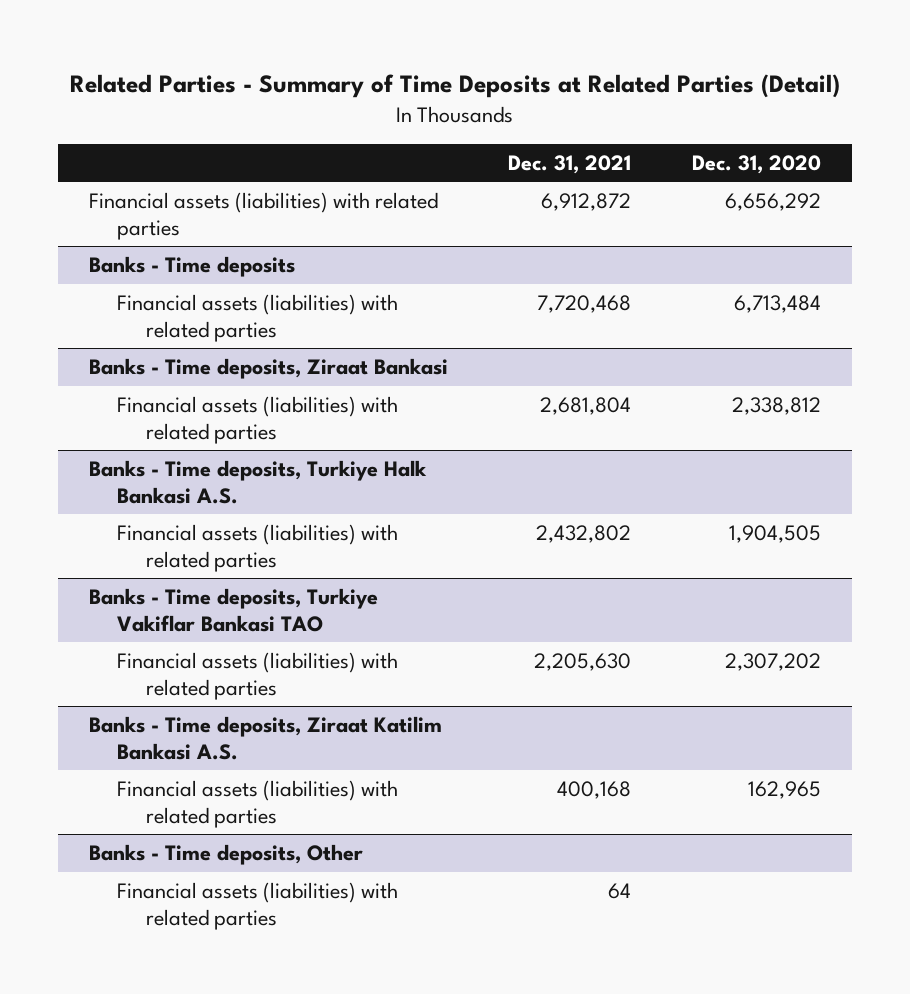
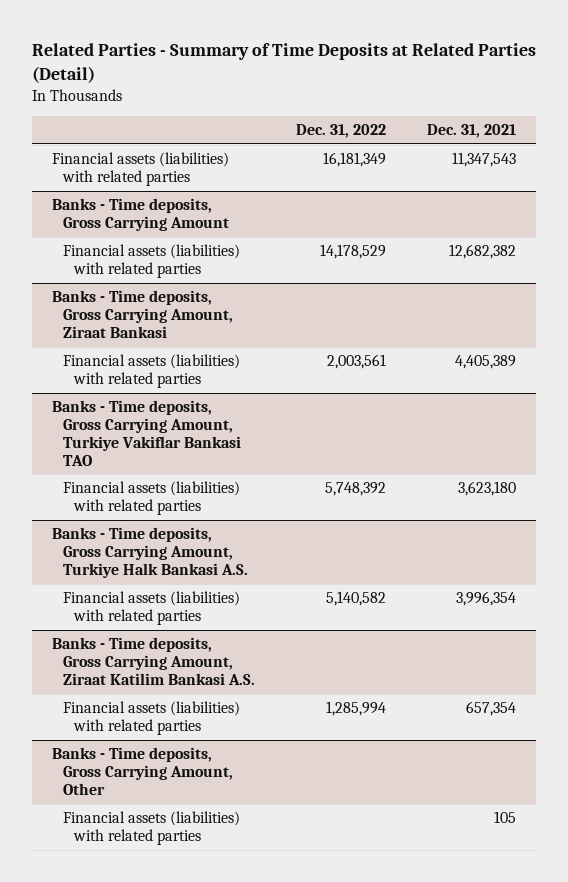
- | Dec. 31, 2021 | Dec. 31, 2020
+ | Dec. 31, 2022 | Dec. 31, 2021
- Financial assets (liabilities) with related parties | 6,912,872 | 6,656,292
- Banks - Time deposits
- Financial assets (liabilities) with related parties | 7,720,468 | 6,713,484
- Banks - Time deposits, Ziraat Bankasi
- Financial assets (liabilities) with related parties | 2,681,804 | 2,338,812
- Banks - Time deposits, Turkiye Halk Bankasi A.S.
- Financial assets (liabilities) with related parties | 2,432,802 | 1,904,505
- Banks - Time deposits, Turkiye Vakiflar Bankasi TAO
- Financial assets (liabilities) with related parties | 2,205,630 | 2,307,202
- Banks - Time deposits, Ziraat Katilim Bankasi A.S.
- Financial assets (liabilities) with related parties | 400,168 | 162,965
- Banks - Time deposits, Other
- Financial assets (liabilities) with related parties | 64 |
+ Financial assets (liabilities) with related parties | 16,181,349 | 11,347,543
+ Banks - Time deposits, Gross Carrying Amount
+ Financial assets (liabilities) with related parties | 14,178,529 | 12,682,382
+ Banks - Time deposits, Gross Carrying Amount, Ziraat Bankasi
+ Financial assets (liabilities) with related parties | 2,003,561 | 4,405,389
+ Banks - Time deposits, Gross Carrying Amount, Turkiye Vakiflar Bankasi TAO
+ Financial assets (liabilities) with related parties | 5,748,392 | 3,623,180
+ Banks - Time deposits, Gross Carrying Amount, Turkiye Halk Bankasi A.S.
+ Financial assets (liabilities) with related parties | 5,140,582 | 3,996,354
+ Banks - Time deposits, Gross Carrying Amount, Ziraat Katilim Bankasi A.S.
+ Financial assets (liabilities) with related parties | 1,285,994 | 657,354
+ Banks - Time deposits, Gross Carrying Amount, Other
+ Financial assets (liabilities) with related parties | | 105

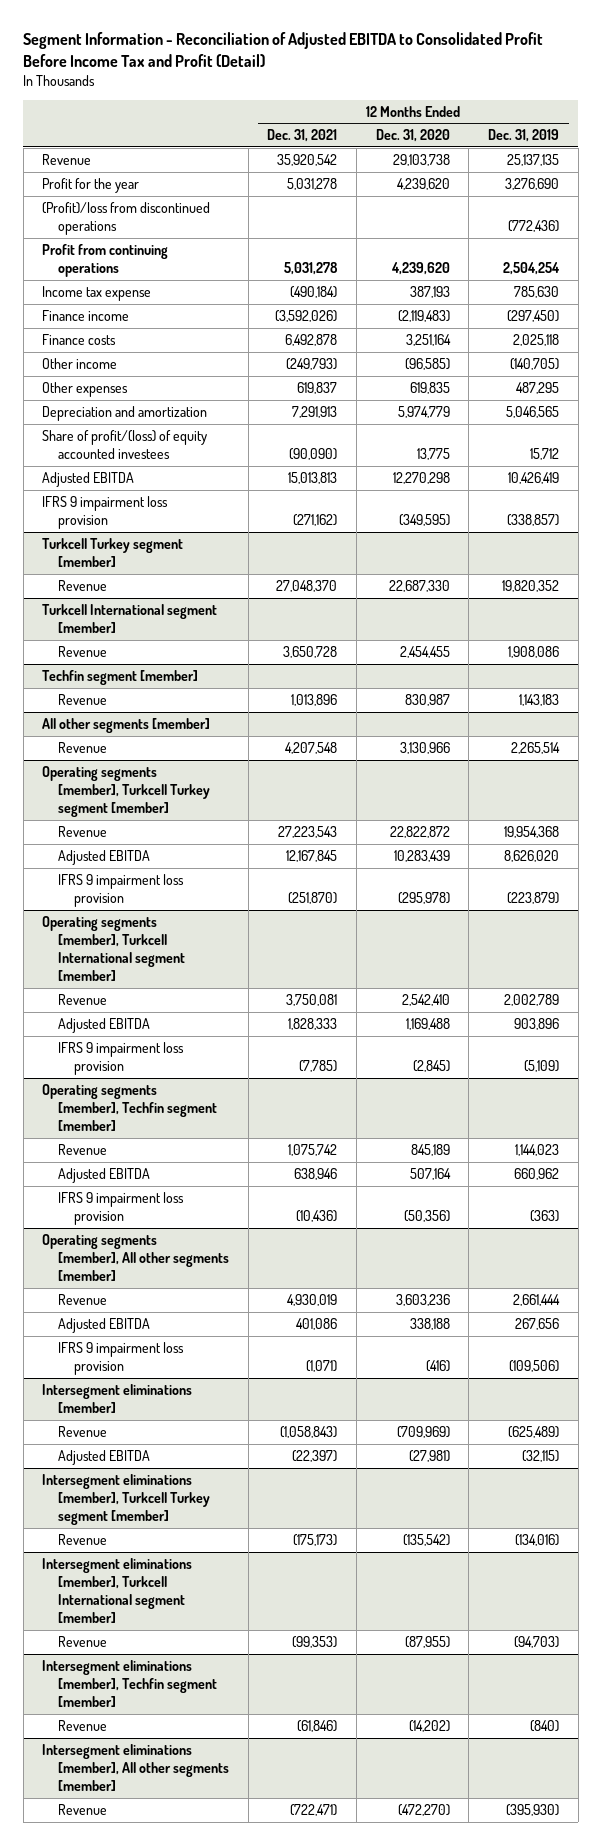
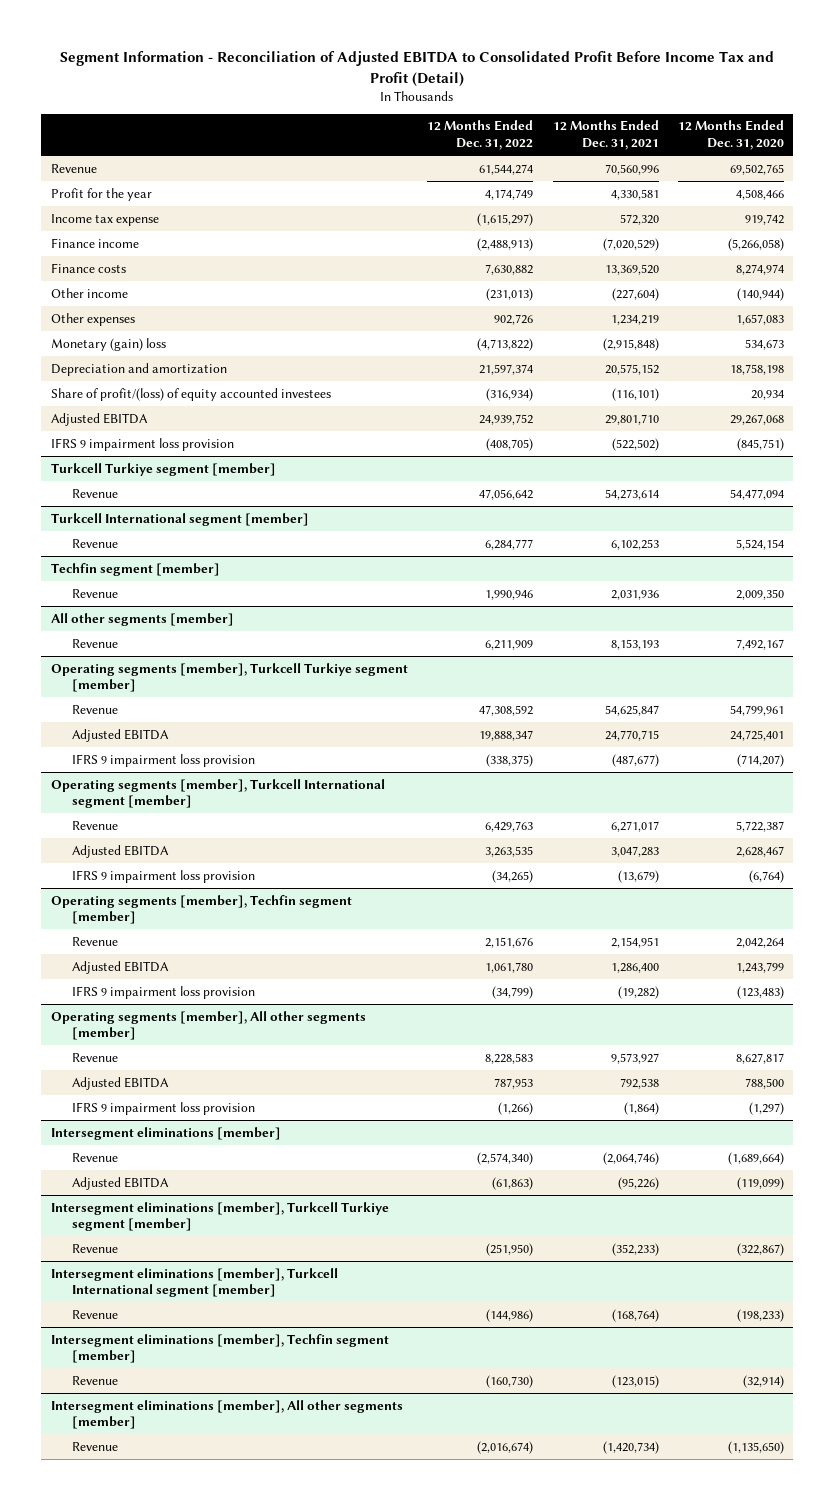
- | 12 Months Ended Dec. 31, 2021 | 12 Months Ended Dec. 31, 2020 | 12 Months Ended Dec. 31, 2019
+ | 12 Months Ended Dec. 31, 2022 | 12 Months Ended Dec. 31, 2021 | 12 Months Ended Dec. 31, 2020
- Revenue | 35,920,542 | 29,103,738 | 25,137,135
- Profit for the year | 5,031,278 | 4,239,620 | 3,276,690
- (Profit)/loss from discontinued operations | | | (772,436)
- Profit from continuing operations | 5,031,278 | 4,239,620 | 2,504,254
- Income tax expense | (490,184) | 387,193 | 785,630
- Finance income | (3,592,026) | (2,119,483) | (297,450)
- Finance costs | 6,492,878 | 3,251,164 | 2,025,118
- Other income | (249,793) | (96,585) | (140,705)
- Other expenses | 619,837 | 619,835 | 487,295
- Depreciation and amortization | 7,291,913 | 5,974,779 | 5,046,565
- Share of profit/(loss) of equity accounted investees | (90,090) | 13,775 | 15,712
- Adjusted EBITDA | 15,013,813 | 12,270,298 | 10,426,419
- IFRS 9 impairment loss provision | (271,162) | (349,595) | (338,857)
- Turkcell Turkey segment [member]
- Revenue | 27,048,370 | 22,687,330 | 19,820,352
+ Revenue | 61,544,274 | 70,560,996 | 69,502,765
+ Profit for the year | 4,174,749 | 4,330,581 | 4,508,466
+ Income tax expense | (1,615,297) | 572,320 | 919,742
+ Finance income | (2,488,913) | (7,020,529) | (5,266,058)
+ Finance costs | 7,630,882 | 13,369,520 | 8,274,974
+ Other income | (231,013) | (227,604) | (140,944)
+ Other expenses | 902,726 | 1,234,219 | 1,657,083
+ Monetary (gain) loss | (4,713,822) | (2,915,848) | 534,673
+ Depreciation and amortization | 21,597,374 | 20,575,152 | 18,758,198
+ Share of profit/(loss) of equity accounted investees | (316,934) | (116,101) | 20,934
+ Adjusted EBITDA | 24,939,752 | 29,801,710 | 29,267,068
+ IFRS 9 impairment loss provision | (408,705) | (522,502) | (845,751)
+ Turkcell Turkiye segment [member]
+ Revenue | 47,056,642 | 54,273,614 | 54,477,094
@ Turkcell International segment [member]
- Revenue | 3,650,728 | 2,454,455 | 1,908,086
+ Revenue | 6,284,777 | 6,102,253 | 5,524,154
@ Techfin segment [member]
- Revenue | 1,013,896 | 830,987 | 1,143,183
+ Revenue | 1,990,946 | 2,031,936 | 2,009,350
@ All other segments [member]
- Revenue | 4,207,548 | 3,130,966 | 2,265,514
- Operating segments [member], Turkcell Turkey segment [member]
- Revenue | 27,223,543 | 22,822,872 | 19,954,368
- Adjusted EBITDA | 12,167,845 | 10,283,439 | 8,626,020
- IFRS 9 impairment loss provision | (251,870) | (295,978) | (223,879)
@ All other segments [member]
+ Revenue | 6,211,909 | 8,153,193 | 7,492,167
+ Operating segments [member], Turkcell Turkiye segment [member]
+ Revenue | 47,308,592 | 54,625,847 | 54,799,961
+ Adjusted EBITDA | 19,888,347 | 24,770,715 | 24,725,401
+ IFRS 9 impairment loss provision | (338,375) | (487,677) | (714,207)
@ Operating segments [member], Turkcell International segment [member]
- Revenue | 3,750,081 | 2,542,410 | 2,002,789
- Adjusted EBITDA | 1,828,333 | 1,169,488 | 903,896
- IFRS 9 impairment loss provision | (7,785) | (2,845) | (5,109)
+ Revenue | 6,429,763 | 6,271,017 | 5,722,387
+ Adjusted EBITDA | 3,263,535 | 3,047,283 | 2,628,467
+ IFRS 9 impairment loss provision | (34,265) | (13,679) | (6,764)
@ Operating segments [member], Techfin segment [member]
- Revenue | 1,075,742 | 845,189 | 1,144,023
- Adjusted EBITDA | 638,946 | 507,164 | 660,962
- IFRS 9 impairment loss provision | (10,436) | (50,356) | (363)
+ Revenue | 2,151,676 | 2,154,951 | 2,042,264
+ Adjusted EBITDA | 1,061,780 | 1,286,400 | 1,243,799
+ IFRS 9 impairment loss provision | (34,799) | (19,282) | (123,483)
@ Operating segments [member], All other segments [member]
- Revenue | 4,930,019 | 3,603,236 | 2,661,444
- Adjusted EBITDA | 401,086 | 338,188 | 267,656
- IFRS 9 impairment loss provision | (1,071) | (416) | (109,506)
+ Revenue | 8,228,583 | 9,573,927 | 8,627,817
+ Adjusted EBITDA | 787,953 | 792,538 | 788,500
+ IFRS 9 impairment loss provision | (1,266) | (1,864) | (1,297)
@ Intersegment eliminations [member]
- Revenue | (1,058,843) | (709,969) | (625,489)
- Adjusted EBITDA | (22,397) | (27,981) | (32,115)
- Intersegment eliminations [member], Turkcell Turkey segment [member]
- Revenue | (175,173) | (135,542) | (134,016)
@ Intersegment eliminations [member]
+ Revenue | (2,574,340) | (2,064,746) | (1,689,664)
+ Adjusted EBITDA | (61,863) | (95,226) | (119,099)
+ Intersegment eliminations [member], Turkcell Turkiye segment [member]
+ Revenue | (251,950) | (352,233) | (322,867)
@ Intersegment eliminations [member], Turkcell International segment [member]
- Revenue | (99,353) | (87,955) | (94,703)
+ Revenue | (144,986) | (168,764) | (198,233)
@ Intersegment eliminations [member], Techfin segment [member]
- Revenue | (61,846) | (14,202) | (840)
+ Revenue | (160,730) | (123,015) | (32,914)
@ Intersegment eliminations [member], All other segments [member]
- Revenue | (722,471) | (472,270) | (395,930)
+ Revenue | (2,016,674) | (1,420,734) | (1,135,650)

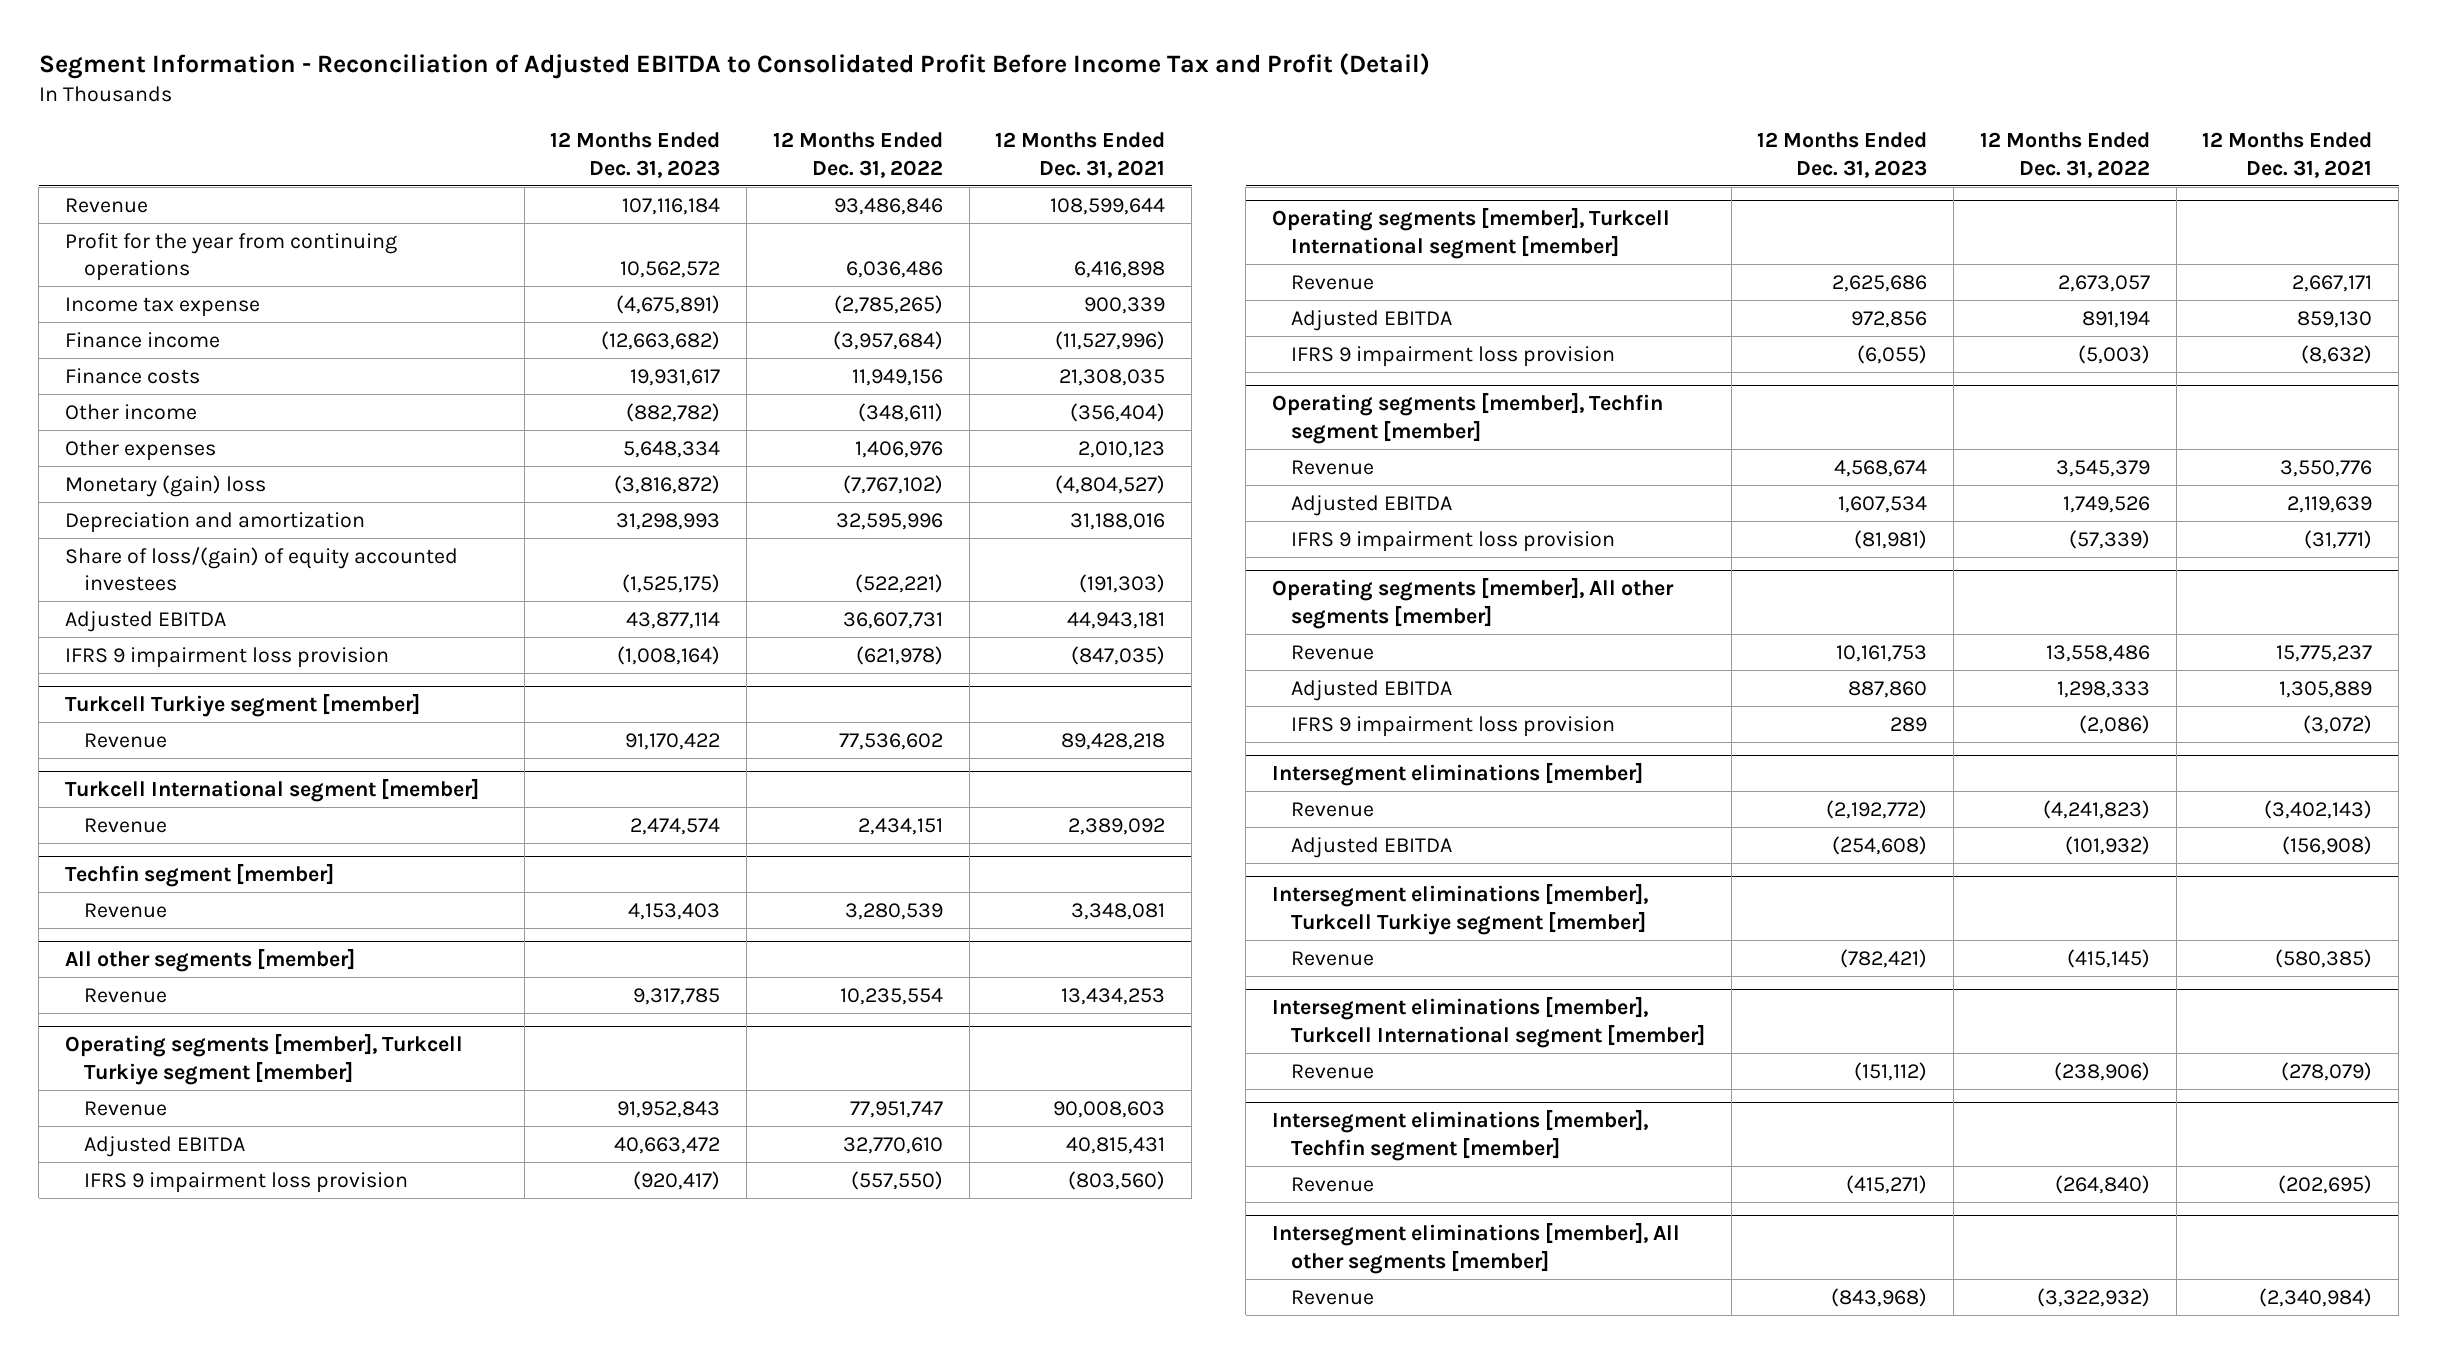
- | 12 Months Ended Dec. 31, 2022 | 12 Months Ended Dec. 31, 2021 | 12 Months Ended Dec. 31, 2020
+ | 12 Months Ended Dec. 31, 2023 | 12 Months Ended Dec. 31, 2022 | 12 Months Ended Dec. 31, 2021
- Revenue | 61,544,274 | 70,560,996 | 69,502,765
- Profit for the year | 4,174,749 | 4,330,581 | 4,508,466
- Income tax expense | (1,615,297) | 572,320 | 919,742
- Finance income | (2,488,913) | (7,020,529) | (5,266,058)
- Finance costs | 7,630,882 | 13,369,520 | 8,274,974
- Other income | (231,013) | (227,604) | (140,944)
- Other expenses | 902,726 | 1,234,219 | 1,657,083
- Monetary (gain) loss | (4,713,822) | (2,915,848) | 534,673
- Depreciation and amortization | 21,597,374 | 20,575,152 | 18,758,198
- Share of profit/(loss) of equity accounted investees | (316,934) | (116,101) | 20,934
- Adjusted EBITDA | 24,939,752 | 29,801,710 | 29,267,068
- IFRS 9 impairment loss provision | (408,705) | (522,502) | (845,751)
+ Revenue | 107,116,184 | 93,486,846 | 108,599,644
+ Profit for the year from continuing operations | 10,562,572 | 6,036,486 | 6,416,898
+ Income tax expense | (4,675,891) | (2,785,265) | 900,339
+ Finance income | (12,663,682) | (3,957,684) | (11,527,996)
+ Finance costs | 19,931,617 | 11,949,156 | 21,308,035
+ Other income | (882,782) | (348,611) | (356,404)
+ Other expenses | 5,648,334 | 1,406,976 | 2,010,123
+ Monetary (gain) loss | (3,816,872) | (7,767,102) | (4,804,527)
+ Depreciation and amortization | 31,298,993 | 32,595,996 | 31,188,016
+ Share of loss/(gain) of equity accounted investees | (1,525,175) | (522,221) | (191,303)
+ Adjusted EBITDA | 43,877,114 | 36,607,731 | 44,943,181
+ IFRS 9 impairment loss provision | (1,008,164) | (621,978) | (847,035)
@ Turkcell Turkiye segment [member]
- Revenue | 47,056,642 | 54,273,614 | 54,477,094
+ Revenue | 91,170,422 | 77,536,602 | 89,428,218
@ Turkcell International segment [member]
- Revenue | 6,284,777 | 6,102,253 | 5,524,154
+ Revenue | 2,474,574 | 2,434,151 | 2,389,092
@ Techfin segment [member]
- Revenue | 1,990,946 | 2,031,936 | 2,009,350
+ Revenue | 4,153,403 | 3,280,539 | 3,348,081
@ All other segments [member]
- Revenue | 6,211,909 | 8,153,193 | 7,492,167
+ Revenue | 9,317,785 | 10,235,554 | 13,434,253
@ Operating segments [member], Turkcell Turkiye segment [member]
- Revenue | 47,308,592 | 54,625,847 | 54,799,961
- Adjusted EBITDA | 19,888,347 | 24,770,715 | 24,725,401
- IFRS 9 impairment loss provision | (338,375) | (487,677) | (714,207)
+ Revenue | 91,952,843 | 77,951,747 | 90,008,603
+ Adjusted EBITDA | 40,663,472 | 32,770,610 | 40,815,431
+ IFRS 9 impairment loss provision | (920,417) | (557,550) | (803,560)
@ Operating segments [member], Turkcell International segment [member]
- Revenue | 6,429,763 | 6,271,017 | 5,722,387
- Adjusted EBITDA | 3,263,535 | 3,047,283 | 2,628,467
- IFRS 9 impairment loss provision | (34,265) | (13,679) | (6,764)
+ Revenue | 2,625,686 | 2,673,057 | 2,667,171
+ Adjusted EBITDA | 972,856 | 891,194 | 859,130
+ IFRS 9 impairment loss provision | (6,055) | (5,003) | (8,632)
@ Operating segments [member], Techfin segment [member]
- Revenue | 2,151,676 | 2,154,951 | 2,042,264
- Adjusted EBITDA | 1,061,780 | 1,286,400 | 1,243,799
- IFRS 9 impairment loss provision | (34,799) | (19,282) | (123,483)
+ Revenue | 4,568,674 | 3,545,379 | 3,550,776
+ Adjusted EBITDA | 1,607,534 | 1,749,526 | 2,119,639
+ IFRS 9 impairment loss provision | (81,981) | (57,339) | (31,771)
@ Operating segments [member], All other segments [member]
- Revenue | 8,228,583 | 9,573,927 | 8,627,817
- Adjusted EBITDA | 787,953 | 792,538 | 788,500
- IFRS 9 impairment loss provision | (1,266) | (1,864) | (1,297)
+ Revenue | 10,161,753 | 13,558,486 | 15,775,237
+ Adjusted EBITDA | 887,860 | 1,298,333 | 1,305,889
+ IFRS 9 impairment loss provision | 289 | (2,086) | (3,072)
@ Intersegment eliminations [member]
- Revenue | (2,574,340) | (2,064,746) | (1,689,664)
- Adjusted EBITDA | (61,863) | (95,226) | (119,099)
+ Revenue | (2,192,772) | (4,241,823) | (3,402,143)
+ Adjusted EBITDA | (254,608) | (101,932) | (156,908)
@ Intersegment eliminations [member], Turkcell Turkiye segment [member]
- Revenue | (251,950) | (352,233) | (322,867)
+ Revenue | (782,421) | (415,145) | (580,385)
@ Intersegment eliminations [member], Turkcell International segment [member]
- Revenue | (144,986) | (168,764) | (198,233)
+ Revenue | (151,112) | (238,906) | (278,079)
@ Intersegment eliminations [member], Techfin segment [member]
- Revenue | (160,730) | (123,015) | (32,914)
+ Revenue | (415,271) | (264,840) | (202,695)
@ Intersegment eliminations [member], All other segments [member]
- Revenue | (2,016,674) | (1,420,734) | (1,135,650)
+ Revenue | (843,968) | (3,322,932) | (2,340,984)

